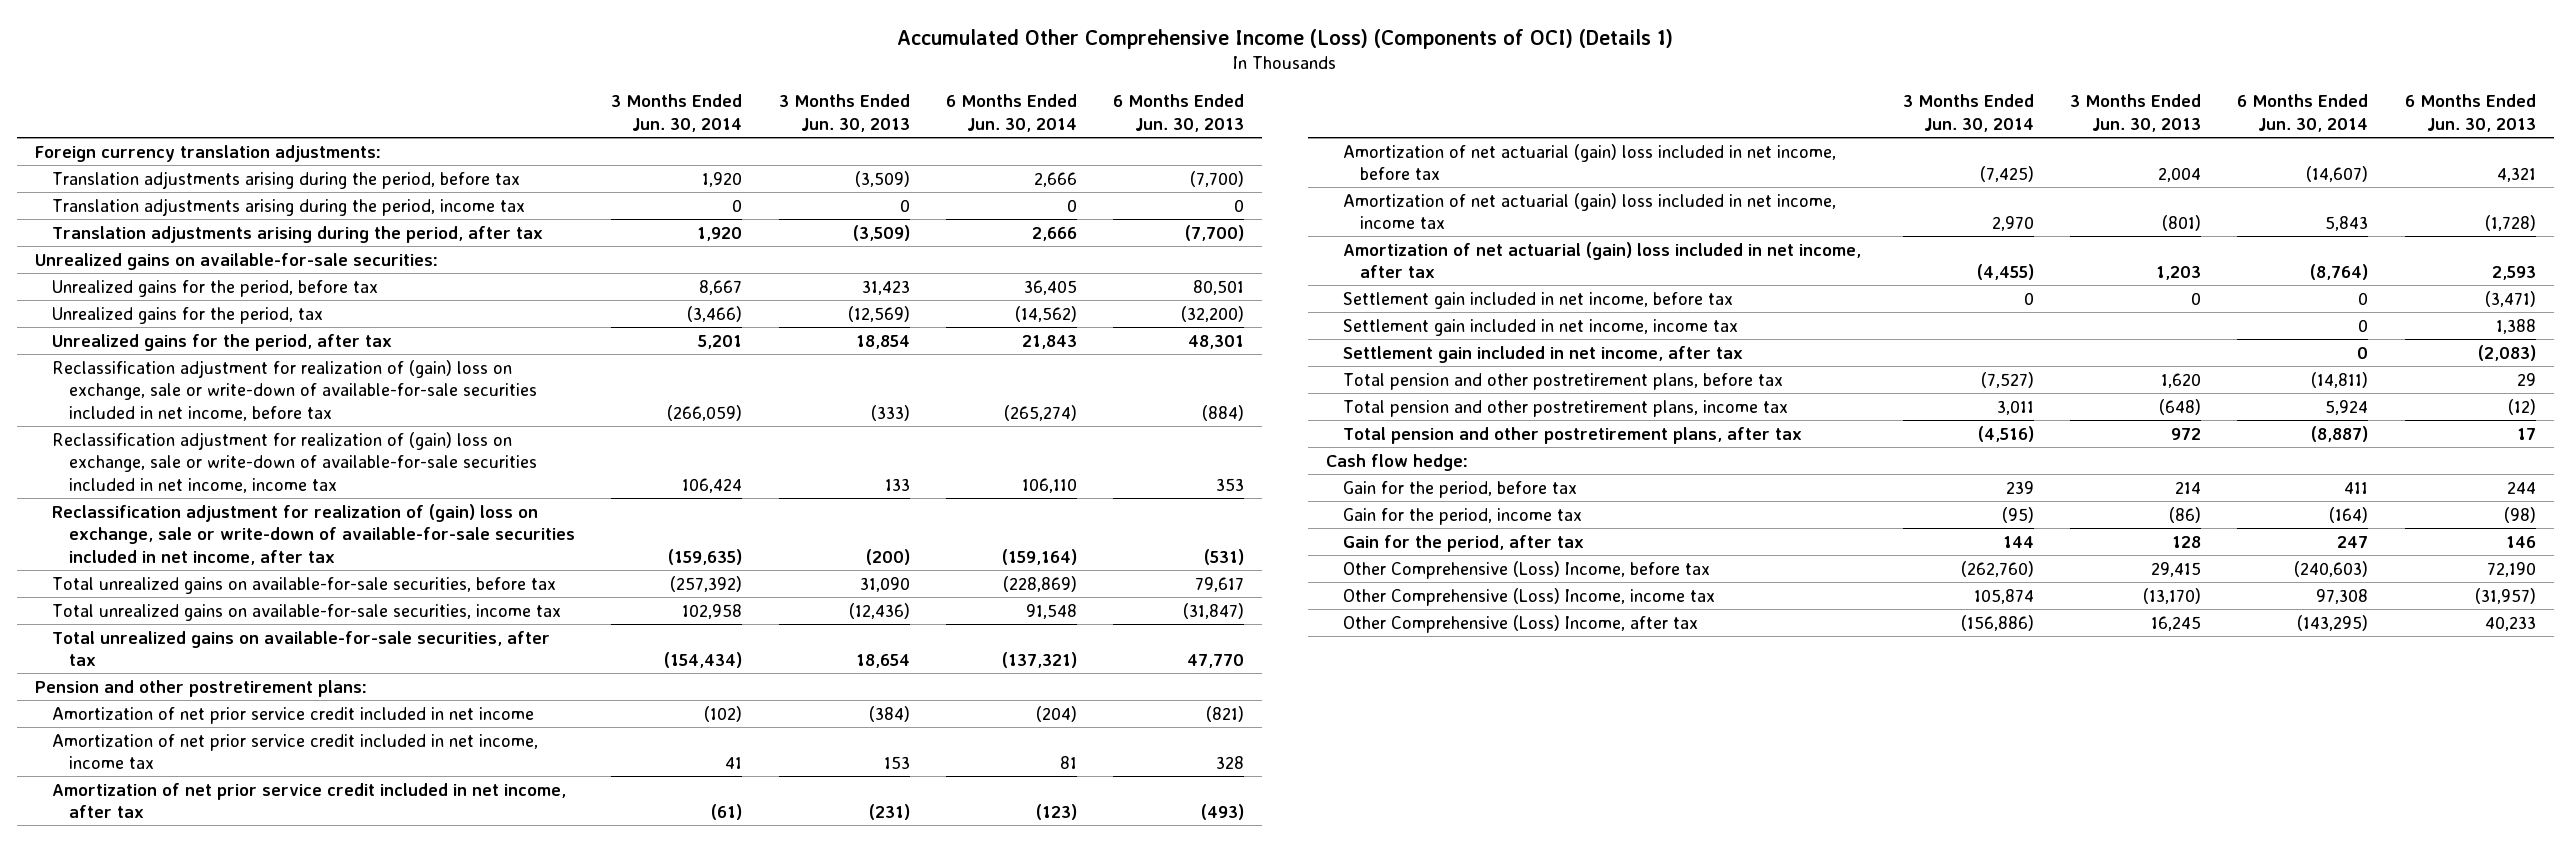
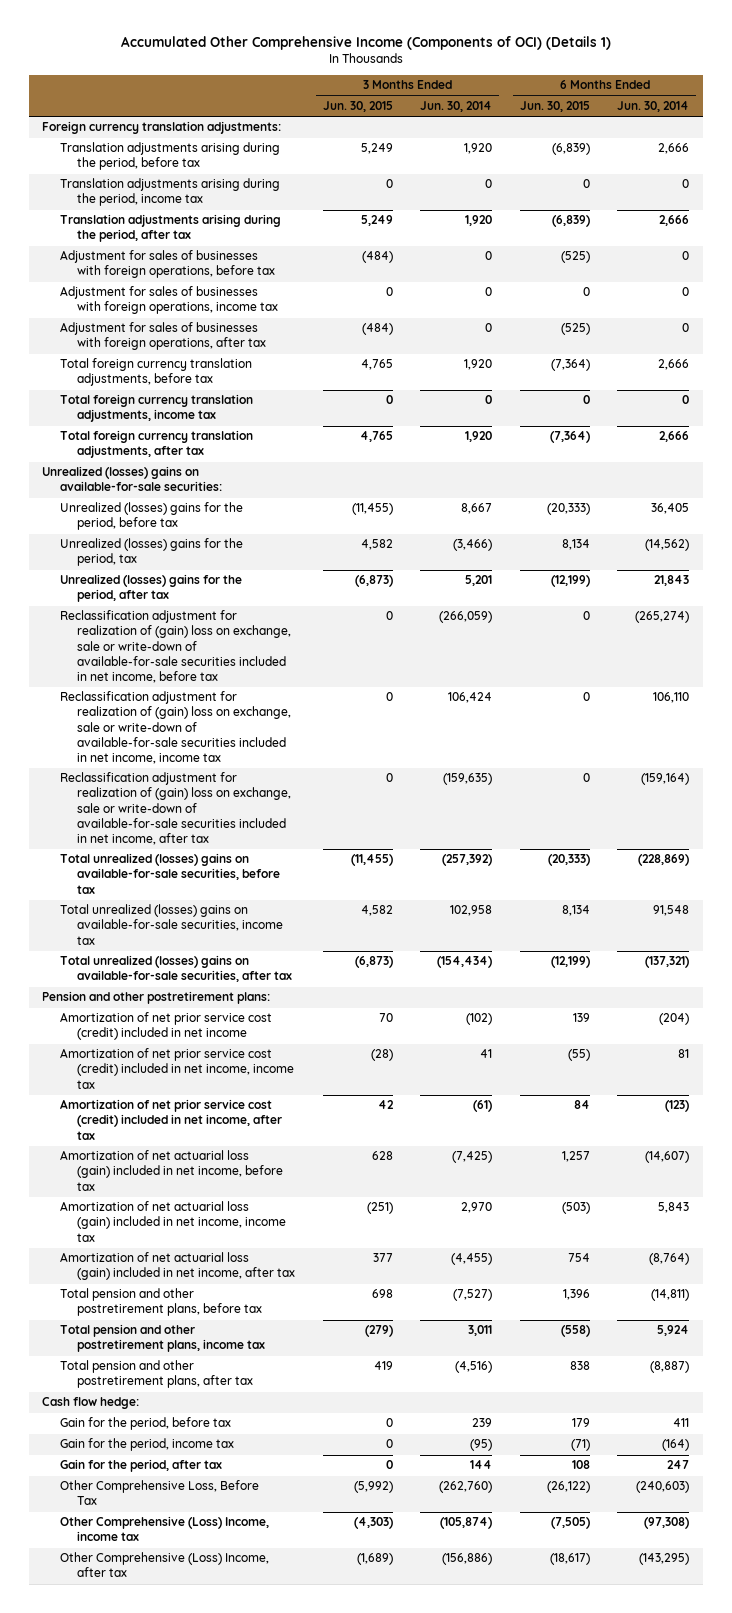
- Accumulated Other Comprehensive Income (Loss) (Components of OCI) (Details 1)
+ Accumulated Other Comprehensive Income (Components of OCI) (Details 1)
- | 3 Months Ended Jun. 30, 2014 | 3 Months Ended Jun. 30, 2013 | 6 Months Ended Jun. 30, 2014 | 6 Months Ended Jun. 30, 2013
+ | 3 Months Ended Jun. 30, 2015 | 3 Months Ended Jun. 30, 2014 | 6 Months Ended Jun. 30, 2015 | 6 Months Ended Jun. 30, 2014
- Unrealized gains on available-for-sale securities:
- Unrealized gains for the period, before tax | 8,667 | 31,423 | 36,405 | 80,501
- Unrealized gains for the period, tax | (3,466) | (12,569) | (14,562) | (32,200)
- Unrealized gains for the period, after tax | 5,201 | 18,854 | 21,843 | 48,301
+ Adjustment for sales of businesses with foreign operations, before tax | (484) | 0 | (525) | 0
+ Adjustment for sales of businesses with foreign operations, income tax | 0 | 0 | 0 | 0
+ Adjustment for sales of businesses with foreign operations, after tax | (484) | 0 | (525) | 0
+ Total foreign currency translation adjustments, before tax | 4,765 | 1,920 | (7,364) | 2,666
+ Total foreign currency translation adjustments, income tax | 0 | 0 | 0 | 0
+ Total foreign currency translation adjustments, after tax | 4,765 | 1,920 | (7,364) | 2,666
+ Unrealized (losses) gains on available-for-sale securities:
+ Unrealized (losses) gains for the period, before tax | (11,455) | 8,667 | (20,333) | 36,405
+ Unrealized (losses) gains for the period, tax | 4,582 | (3,466) | 8,134 | (14,562)
+ Unrealized (losses) gains for the period, after tax | (6,873) | 5,201 | (12,199) | 21,843
- Total unrealized gains on available-for-sale securities, before tax | (257,392) | 31,090 | (228,869) | 79,617
- Total unrealized gains on available-for-sale securities, income tax | 102,958 | (12,436) | 91,548 | (31,847)
- Total unrealized gains on available-for-sale securities, after tax | (154,434) | 18,654 | (137,321) | 47,770
+ Total unrealized (losses) gains on available-for-sale securities, before tax | (11,455) | (257,392) | (20,333) | (228,869)
+ Total unrealized (losses) gains on available-for-sale securities, income tax | 4,582 | 102,958 | 8,134 | 91,548
+ Total unrealized (losses) gains on available-for-sale securities, after tax | (6,873) | (154,434) | (12,199) | (137,321)
- Amortization of net prior service credit included in net income | (102) | (384) | (204) | (821)
- Amortization of net prior service credit included in net income, income tax | 41 | 153 | 81 | 328
- Amortization of net prior service credit included in net income, after tax | (61) | (231) | (123) | (493)
- Amortization of net actuarial (gain) loss included in net income, before tax | (7,425) | 2,004 | (14,607) | 4,321
- Amortization of net actuarial (gain) loss included in net income, income tax | 2,970 | (801) | 5,843 | (1,728)
- Amortization of net actuarial (gain) loss included in net income, after tax | (4,455) | 1,203 | (8,764) | 2,593
- Settlement gain included in net income, before tax | 0 | 0 | 0 | (3,471)
- Settlement gain included in net income, income tax | | | 0 | 1,388
- Settlement gain included in net income, after tax | | | 0 | (2,083)
+ Amortization of net prior service cost (credit) included in net income | 70 | (102) | 139 | (204)
+ Amortization of net prior service cost (credit) included in net income, income tax | (28) | 41 | (55) | 81
+ Amortization of net prior service cost (credit) included in net income, after tax | 42 | (61) | 84 | (123)
+ Amortization of net actuarial loss (gain) included in net income, before tax | 628 | (7,425) | 1,257 | (14,607)
+ Amortization of net actuarial loss (gain) included in net income, income tax | (251) | 2,970 | (503) | 5,843
+ Amortization of net actuarial loss (gain) included in net income, after tax | 377 | (4,455) | 754 | (8,764)
- Other Comprehensive (Loss) Income, before tax | (262,760) | 29,415 | (240,603) | 72,190
- Other Comprehensive (Loss) Income, income tax | 105,874 | (13,170) | 97,308 | (31,957)
+ Other Comprehensive Loss, Before Tax | (5,992) | (262,760) | (26,122) | (240,603)
+ Other Comprehensive (Loss) Income, income tax | (4,303) | (105,874) | (7,505) | (97,308)

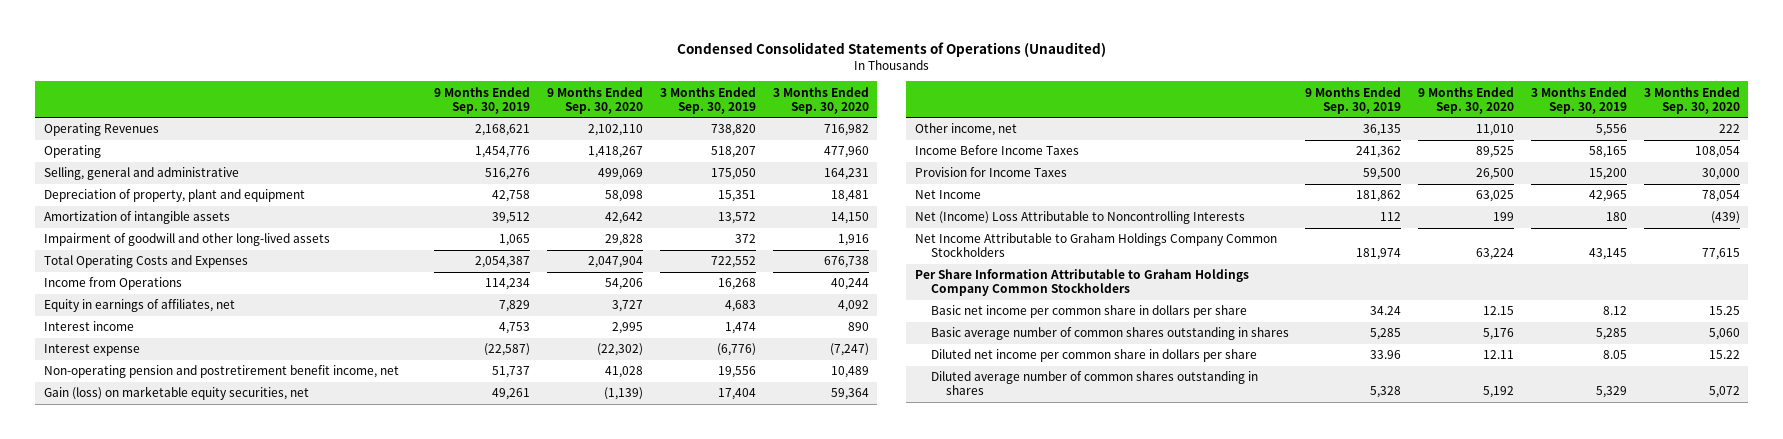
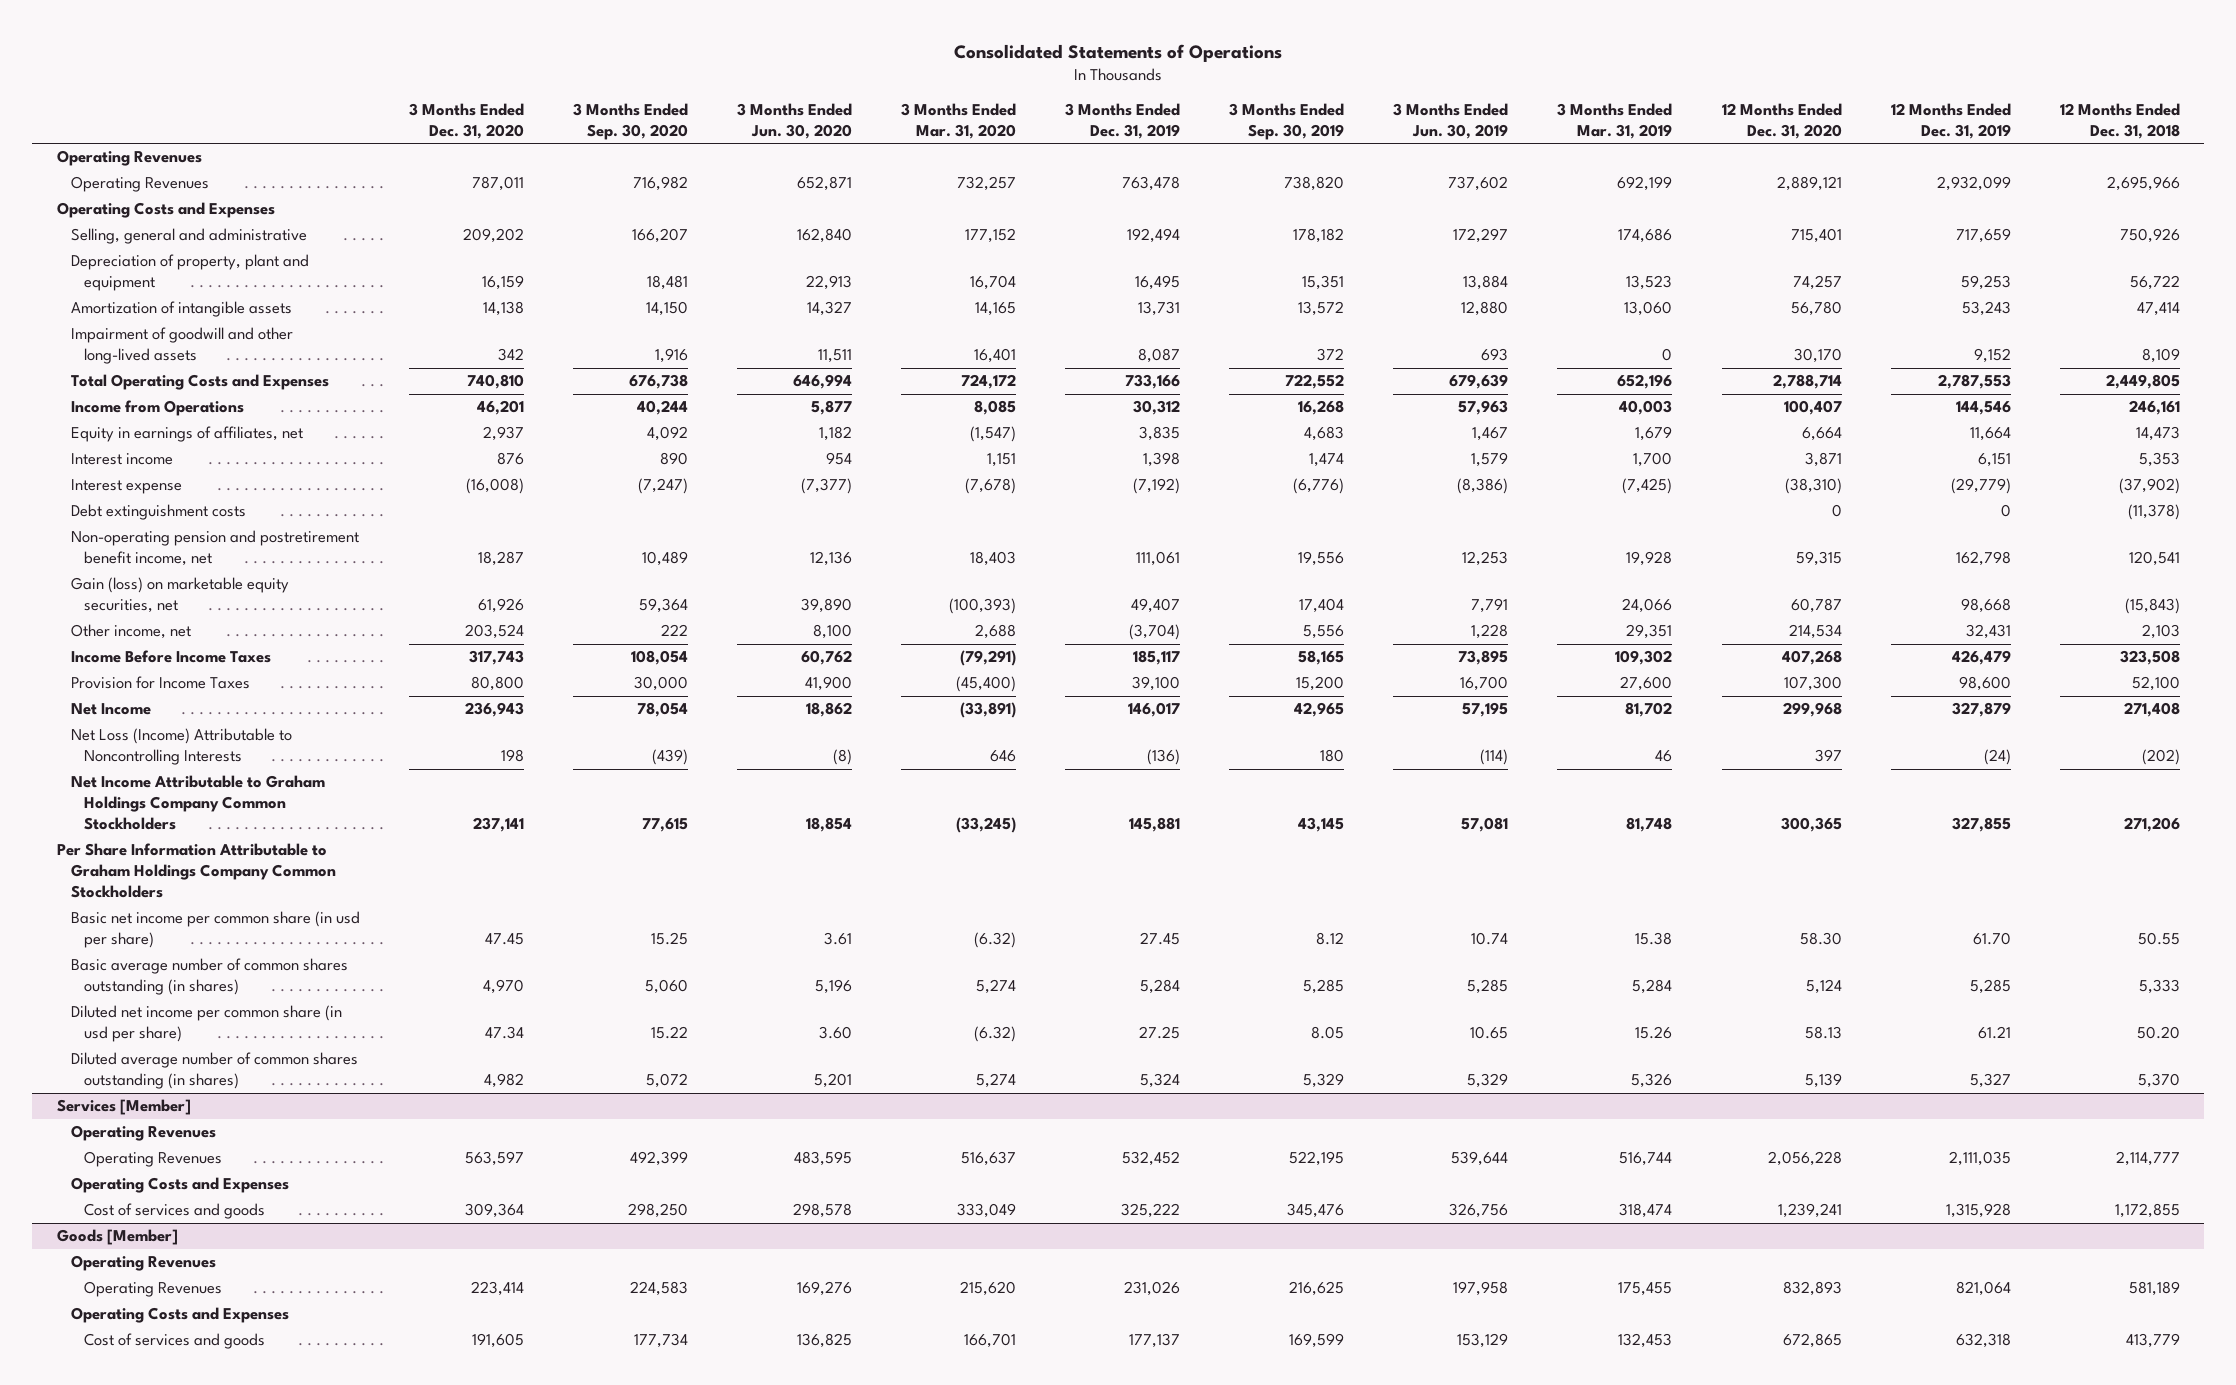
- Condensed Consolidated Statements of Operations (Unaudited)
+ Consolidated Statements of Operations
- | 9 Months Ended Sep. 30, 2019 | 9 Months Ended Sep. 30, 2020 | 3 Months Ended Sep. 30, 2019 | 3 Months Ended Sep. 30, 2020
+ | 3 Months Ended Dec. 31, 2020 | 3 Months Ended Sep. 30, 2020 | 3 Months Ended Jun. 30, 2020 | 3 Months Ended Mar. 31, 2020 | 3 Months Ended Dec. 31, 2019 | 3 Months Ended Sep. 30, 2019 | 3 Months Ended Jun. 30, 2019 | 3 Months Ended Mar. 31, 2019 | 12 Months Ended Dec. 31, 2020 | 12 Months Ended Dec. 31, 2019 | 12 Months Ended Dec. 31, 2018
+ Operating Revenues
- Operating | 1,454,776 | 1,418,267 | 518,207 | 477,960
- Selling, general and administrative | 516,276 | 499,069 | 175,050 | 164,231
+ Operating Costs and Expenses
+ Selling, general and administrative | 209,202 | 166,207 | 162,840 | 177,152 | 192,494 | 178,182 | 172,297 | 174,686 | 715,401 | 717,659 | 750,926
+ Debt extinguishment costs | | | | | | | | | 0 | 0 | (11,378)
- Net (Income) Loss Attributable to Noncontrolling Interests | 112 | 199 | 180 | (439)
+ Net Loss (Income) Attributable to Noncontrolling Interests | 198 | (439) | (8) | 646 | (136) | 180 | (114) | 46 | 397 | (24) | (202)
- Basic net income per common share in dollars per share | 34.24 | 12.15 | 8.12 | 15.25
- Basic average number of common shares outstanding in shares | 5,285 | 5,176 | 5,285 | 5,060
- Diluted net income per common share in dollars per share | 33.96 | 12.11 | 8.05 | 15.22
- Diluted average number of common shares outstanding in shares | 5,328 | 5,192 | 5,329 | 5,072
+ Basic net income per common share (in usd per share) | 47.45 | 15.25 | 3.61 | (6.32) | 27.45 | 8.12 | 10.74 | 15.38 | 58.30 | 61.70 | 50.55
+ Basic average number of common shares outstanding (in shares) | 4,970 | 5,060 | 5,196 | 5,274 | 5,284 | 5,285 | 5,285 | 5,284 | 5,124 | 5,285 | 5,333
+ Diluted net income per common share (in usd per share) | 47.34 | 15.22 | 3.60 | (6.32) | 27.25 | 8.05 | 10.65 | 15.26 | 58.13 | 61.21 | 50.20
+ Diluted average number of common shares outstanding (in shares) | 4,982 | 5,072 | 5,201 | 5,274 | 5,324 | 5,329 | 5,329 | 5,326 | 5,139 | 5,327 | 5,370
+ Services [Member]
+ Operating Revenues
+ Operating Revenues | 563,597 | 492,399 | 483,595 | 516,637 | 532,452 | 522,195 | 539,644 | 516,744 | 2,056,228 | 2,111,035 | 2,114,777
+ Operating Costs and Expenses
+ Cost of services and goods | 309,364 | 298,250 | 298,578 | 333,049 | 325,222 | 345,476 | 326,756 | 318,474 | 1,239,241 | 1,315,928 | 1,172,855
+ Goods [Member]
+ Operating Revenues
+ Operating Revenues | 223,414 | 224,583 | 169,276 | 215,620 | 231,026 | 216,625 | 197,958 | 175,455 | 832,893 | 821,064 | 581,189
+ Operating Costs and Expenses
+ Cost of services and goods | 191,605 | 177,734 | 136,825 | 166,701 | 177,137 | 169,599 | 153,129 | 132,453 | 672,865 | 632,318 | 413,779

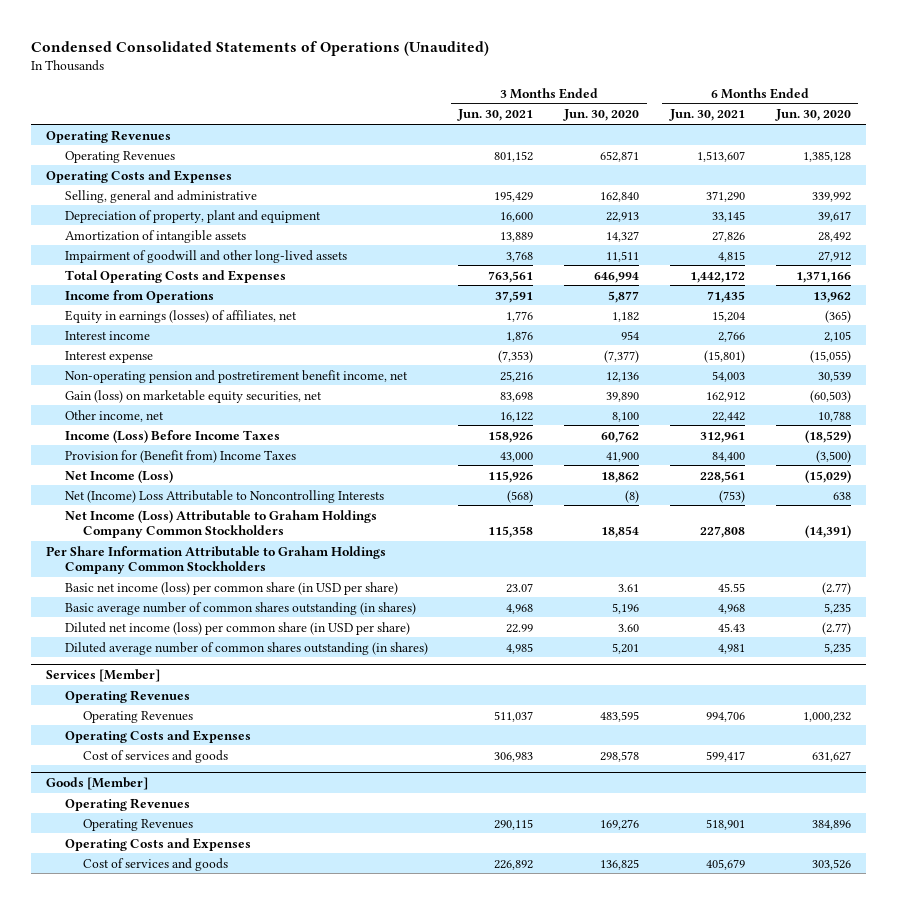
- Consolidated Statements of Operations
+ Condensed Consolidated Statements of Operations (Unaudited)
- | 3 Months Ended Dec. 31, 2020 | 3 Months Ended Sep. 30, 2020 | 3 Months Ended Jun. 30, 2020 | 3 Months Ended Mar. 31, 2020 | 3 Months Ended Dec. 31, 2019 | 3 Months Ended Sep. 30, 2019 | 3 Months Ended Jun. 30, 2019 | 3 Months Ended Mar. 31, 2019 | 12 Months Ended Dec. 31, 2020 | 12 Months Ended Dec. 31, 2019 | 12 Months Ended Dec. 31, 2018
+ | 3 Months Ended Jun. 30, 2021 | 3 Months Ended Jun. 30, 2020 | 6 Months Ended Jun. 30, 2021 | 6 Months Ended Jun. 30, 2020
- Equity in earnings of affiliates, net | 2,937 | 4,092 | 1,182 | (1,547) | 3,835 | 4,683 | 1,467 | 1,679 | 6,664 | 11,664 | 14,473
+ Equity in earnings (losses) of affiliates, net | 1,776 | 1,182 | 15,204 | (365)
- Debt extinguishment costs | | | | | | | | | 0 | 0 | (11,378)
- Income Before Income Taxes | 317,743 | 108,054 | 60,762 | (79,291) | 185,117 | 58,165 | 73,895 | 109,302 | 407,268 | 426,479 | 323,508
- Provision for Income Taxes | 80,800 | 30,000 | 41,900 | (45,400) | 39,100 | 15,200 | 16,700 | 27,600 | 107,300 | 98,600 | 52,100
- Net Income | 236,943 | 78,054 | 18,862 | (33,891) | 146,017 | 42,965 | 57,195 | 81,702 | 299,968 | 327,879 | 271,408
- Net Loss (Income) Attributable to Noncontrolling Interests | 198 | (439) | (8) | 646 | (136) | 180 | (114) | 46 | 397 | (24) | (202)
- Net Income Attributable to Graham Holdings Company Common Stockholders | 237,141 | 77,615 | 18,854 | (33,245) | 145,881 | 43,145 | 57,081 | 81,748 | 300,365 | 327,855 | 271,206
+ Income (Loss) Before Income Taxes | 158,926 | 60,762 | 312,961 | (18,529)
+ Provision for (Benefit from) Income Taxes | 43,000 | 41,900 | 84,400 | (3,500)
+ Net Income (Loss) | 115,926 | 18,862 | 228,561 | (15,029)
+ Net (Income) Loss Attributable to Noncontrolling Interests | (568) | (8) | (753) | 638
+ Net Income (Loss) Attributable to Graham Holdings Company Common Stockholders | 115,358 | 18,854 | 227,808 | (14,391)
- Basic net income per common share (in usd per share) | 47.45 | 15.25 | 3.61 | (6.32) | 27.45 | 8.12 | 10.74 | 15.38 | 58.30 | 61.70 | 50.55
+ Basic net income (loss) per common share (in USD per share) | 23.07 | 3.61 | 45.55 | (2.77)
- Diluted net income per common share (in usd per share) | 47.34 | 15.22 | 3.60 | (6.32) | 27.25 | 8.05 | 10.65 | 15.26 | 58.13 | 61.21 | 50.20
+ Diluted net income (loss) per common share (in USD per share) | 22.99 | 3.60 | 45.43 | (2.77)

